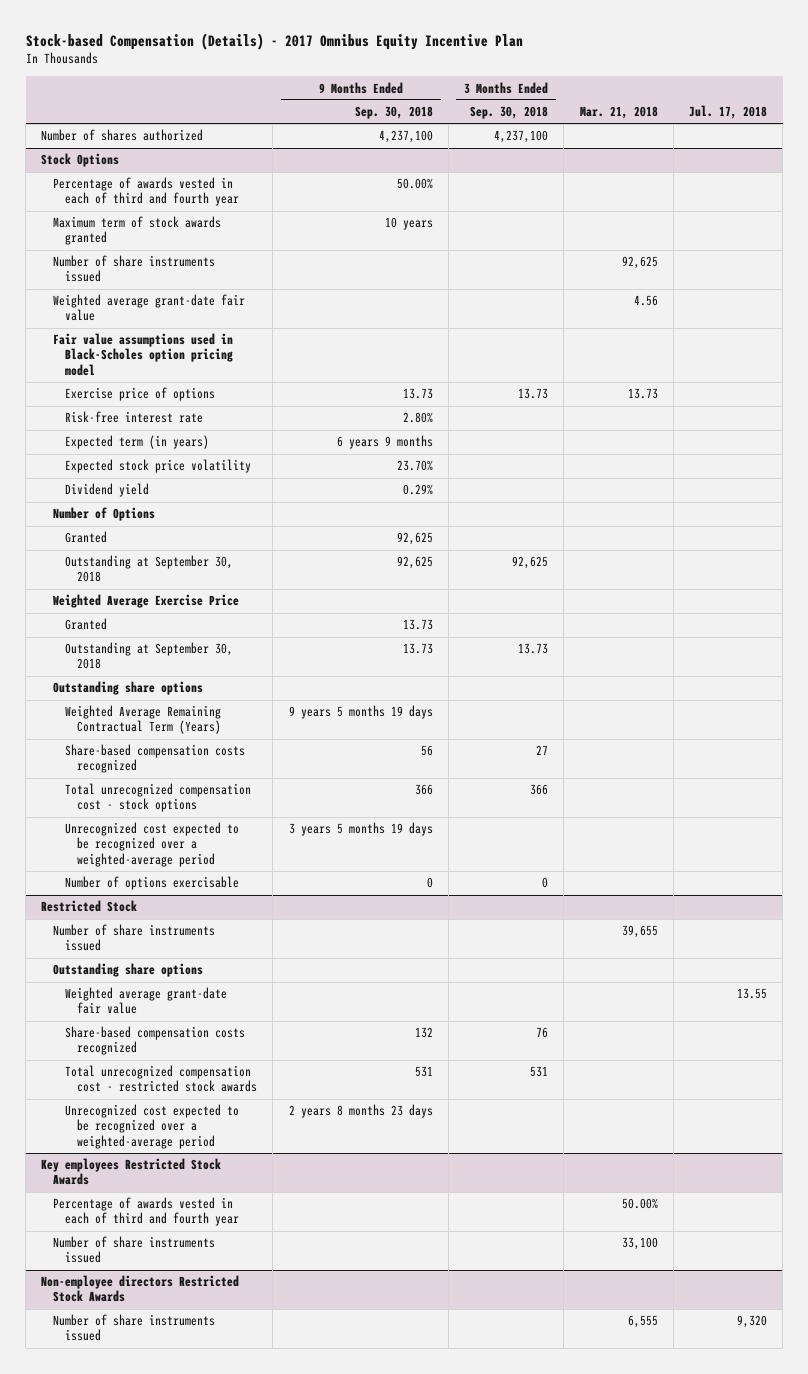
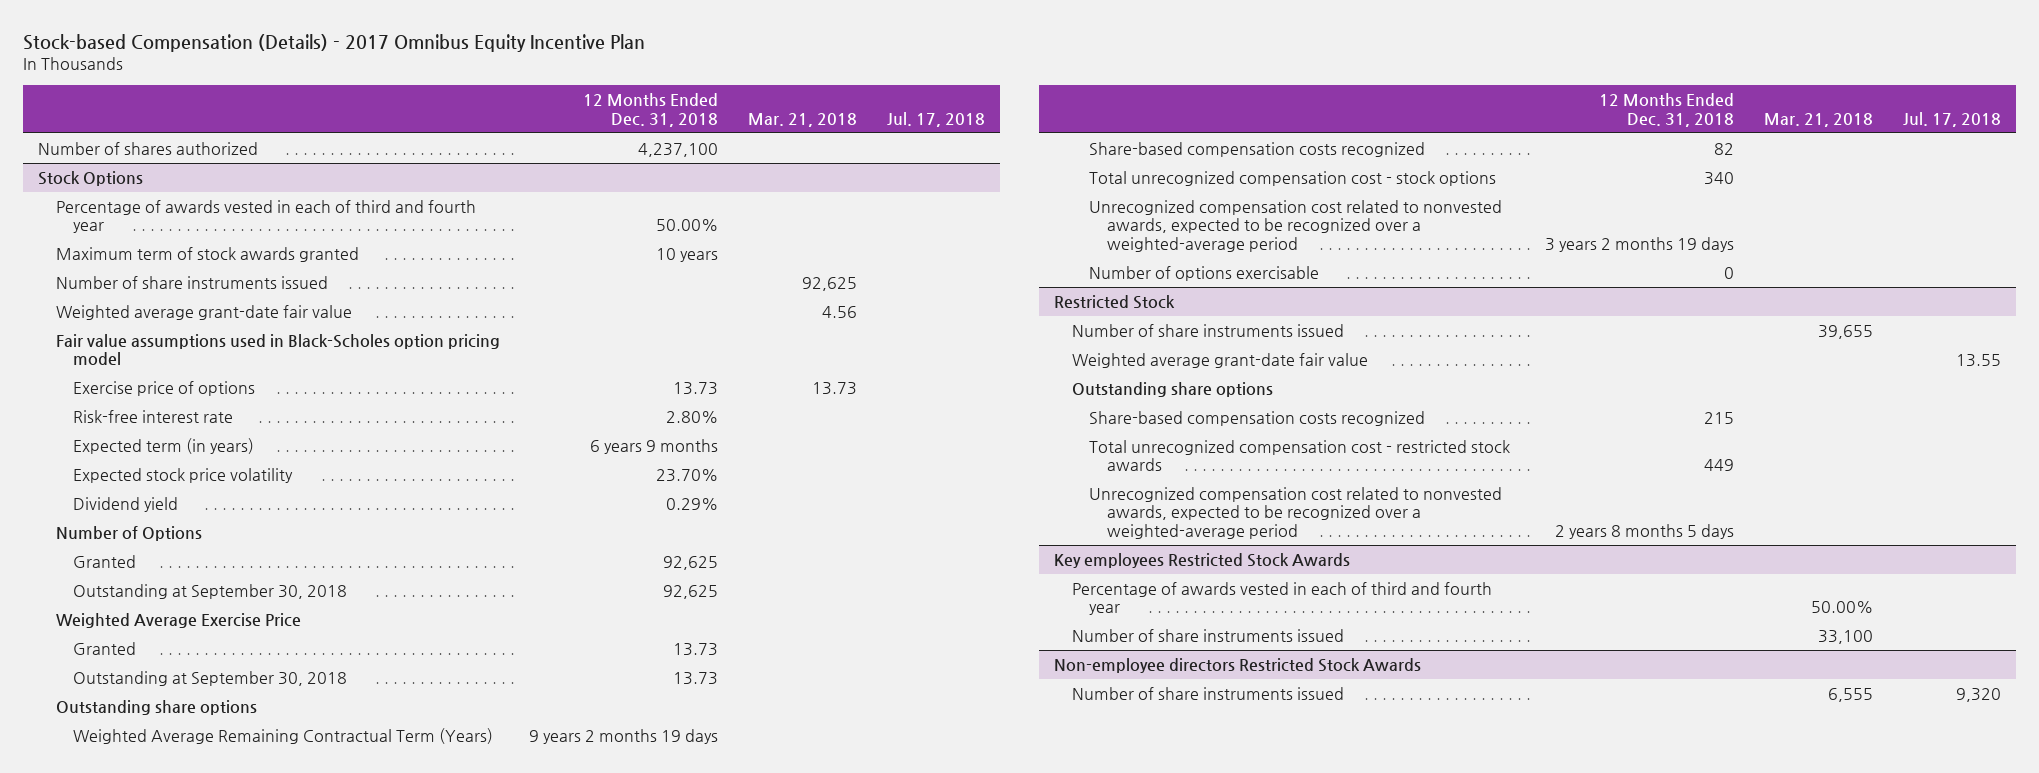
- | 9 Months Ended Sep. 30, 2018 | 3 Months Ended Sep. 30, 2018 | Mar. 21, 2018 | Jul. 17, 2018
+ | 12 Months Ended Dec. 31, 2018 | Mar. 21, 2018 | Jul. 17, 2018
@ Stock Options
- Unrecognized cost expected to be recognized over a weighted-average period | 3 years 5 months 19 days | | |
+ Unrecognized compensation cost related to nonvested awards, expected to be recognized over a weighted-average period | 3 years 2 months 19 days | |
@ Restricted Stock
moved down: Outstanding share options
- Unrecognized cost expected to be recognized over a weighted-average period | 2 years 8 months 23 days | | |
+ Unrecognized compensation cost related to nonvested awards, expected to be recognized over a weighted-average period | 2 years 8 months 5 days | |

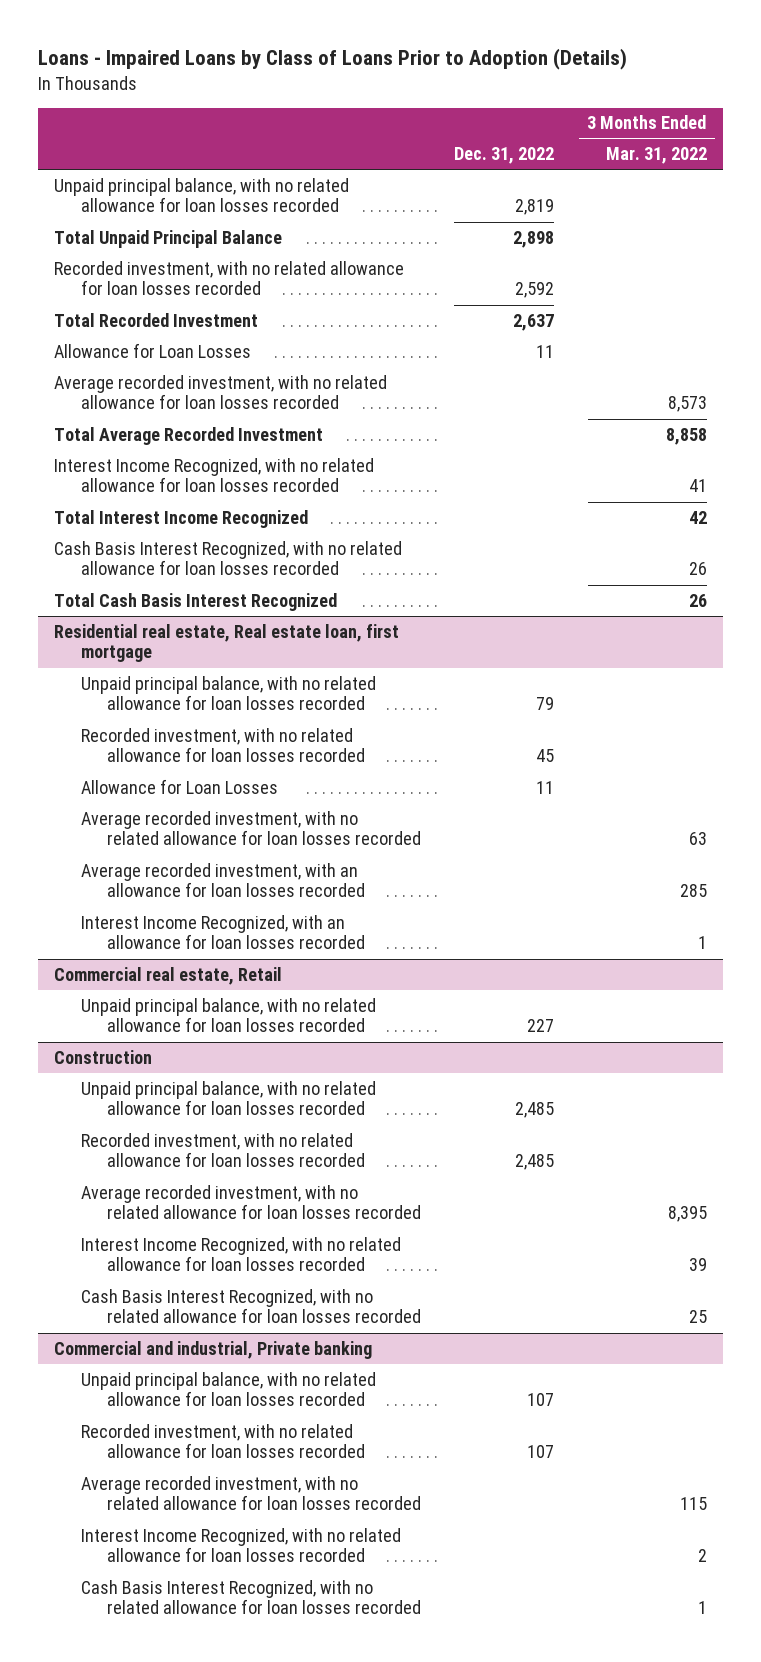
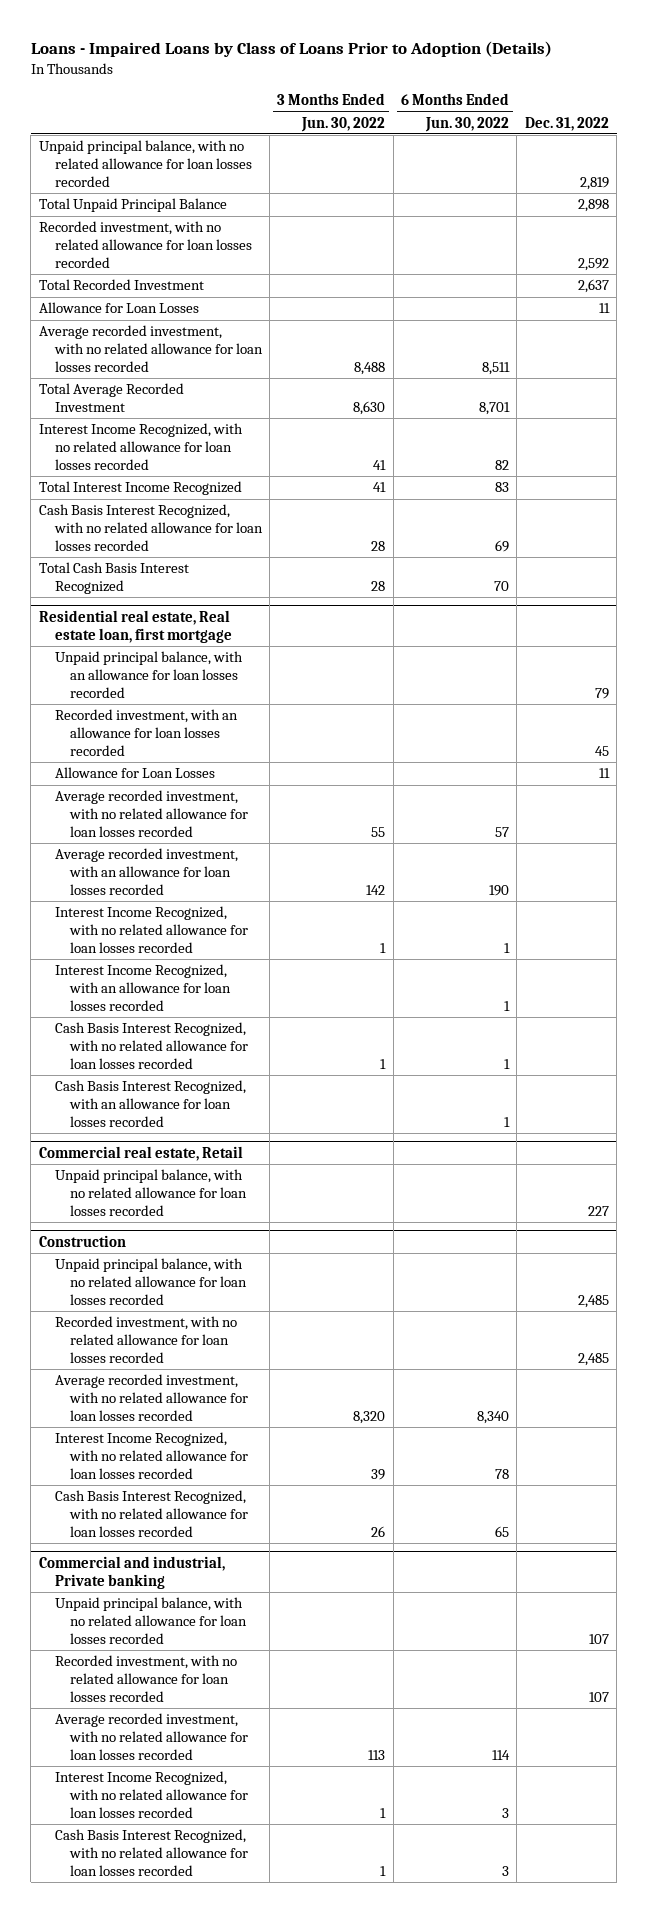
- | Dec. 31, 2022 | 3 Months Ended Mar. 31, 2022
+ | 3 Months Ended Jun. 30, 2022 | 6 Months Ended Jun. 30, 2022 | Dec. 31, 2022
@ Residential real estate, Real estate loan, first mortgage
- Unpaid principal balance, with no related allowance for loan losses recorded | 79 |
- Recorded investment, with no related allowance for loan losses recorded | 45 |
+ Unpaid principal balance, with an allowance for loan losses recorded | | | 79
+ Recorded investment, with an allowance for loan losses recorded | | | 45
+ Interest Income Recognized, with no related allowance for loan losses recorded | 1 | 1 |
+ Cash Basis Interest Recognized, with no related allowance for loan losses recorded | 1 | 1 |
+ Cash Basis Interest Recognized, with an allowance for loan losses recorded | | 1 |

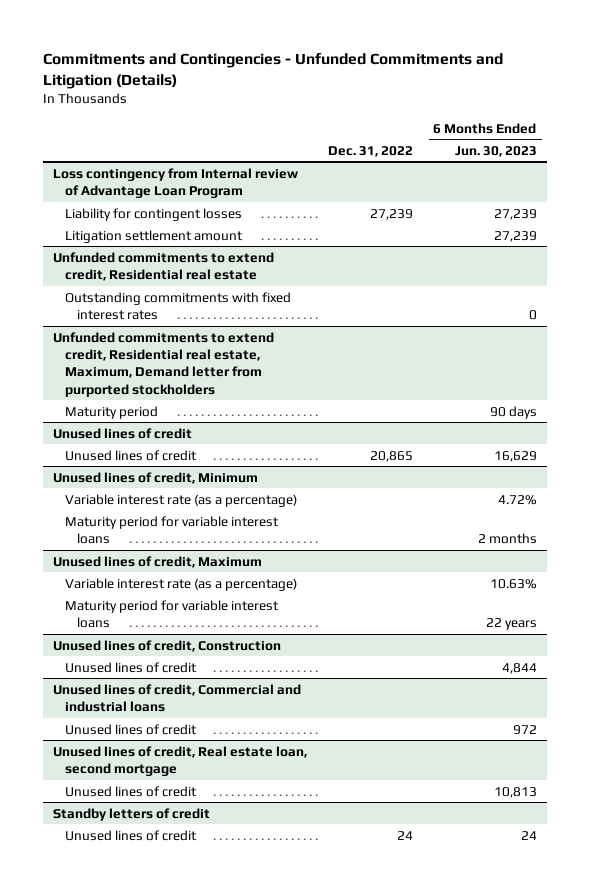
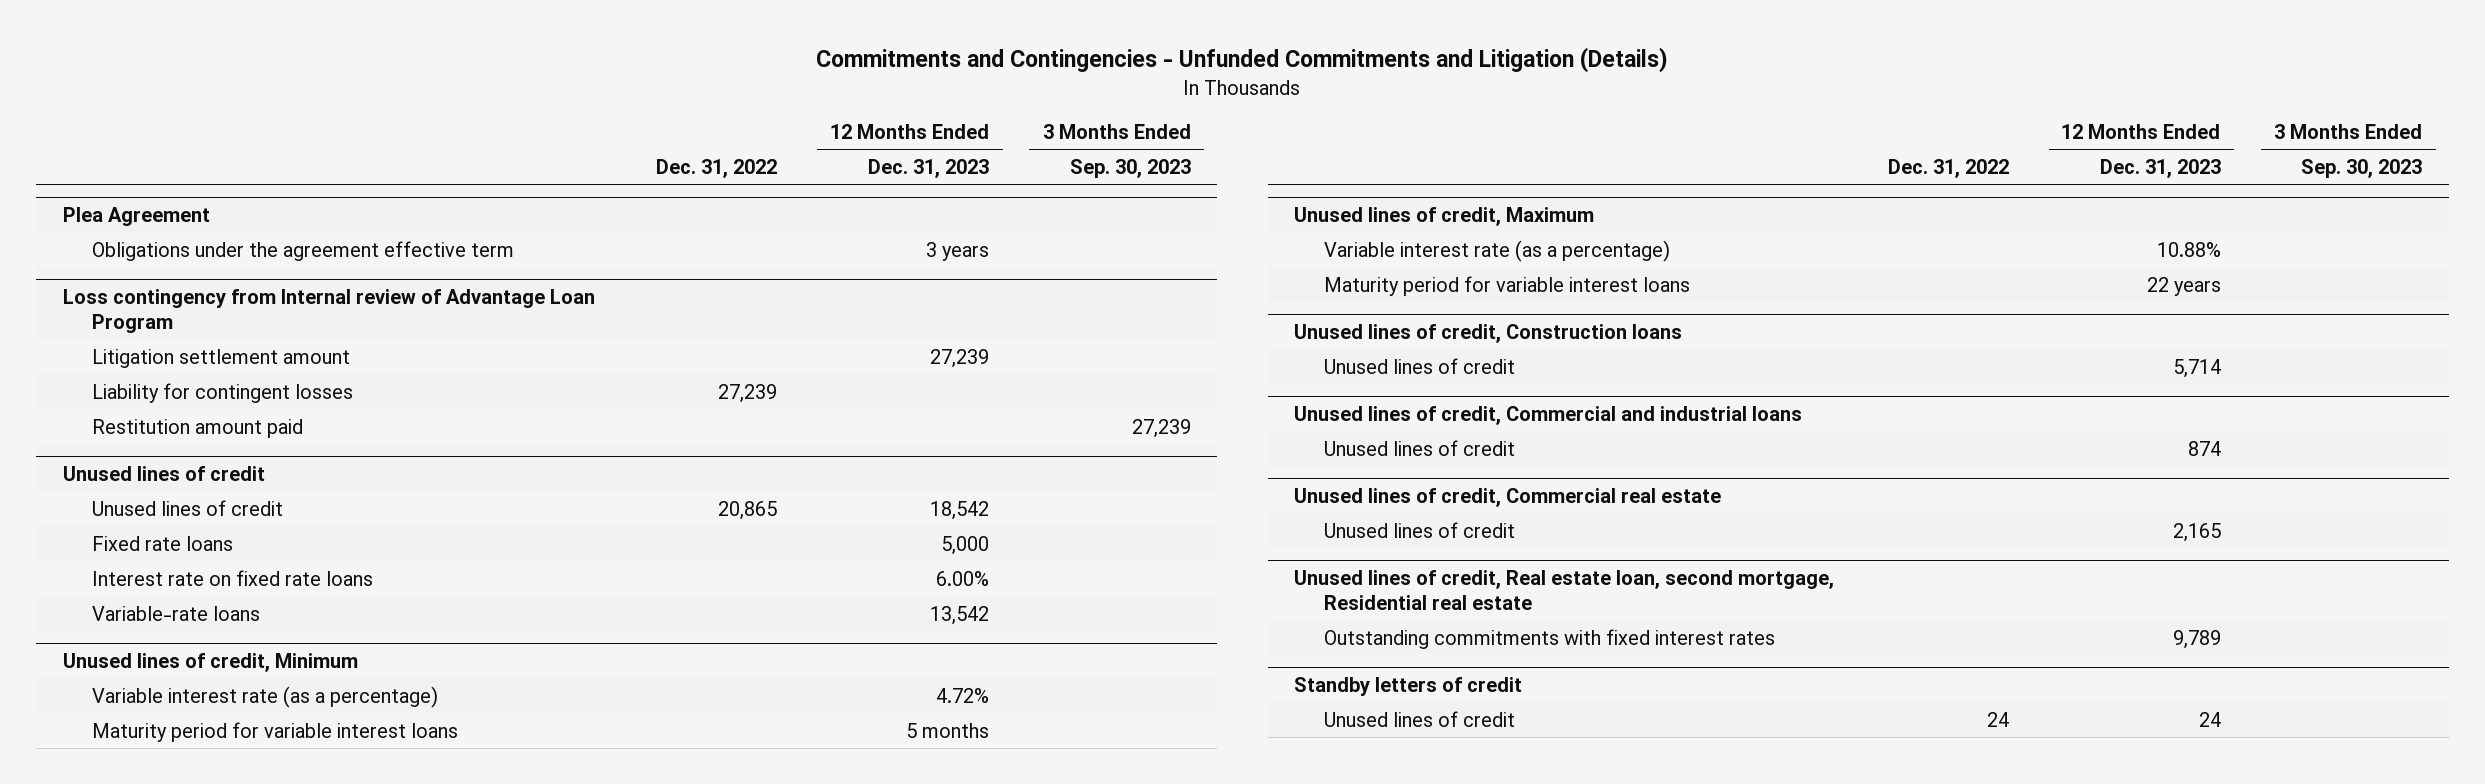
- | Dec. 31, 2022 | 6 Months Ended Jun. 30, 2023
+ | Dec. 31, 2022 | 12 Months Ended Dec. 31, 2023 | 3 Months Ended Sep. 30, 2023
+ Plea Agreement
+ Obligations under the agreement effective term | | 3 years |
- Unfunded commitments to extend credit, Residential real estate
- Outstanding commitments with fixed interest rates | | 0
- Unfunded commitments to extend credit, Residential real estate, Maximum, Demand letter from purported stockholders
- Maturity period | | 90 days
@ Loss contingency from Internal review of Advantage Loan Program
moved down: Liability for contingent losses | 27,239 | |
+ Restitution amount paid | | | 27,239
@ Unused lines of credit
+ Fixed rate loans | | 5,000 |
+ Interest rate on fixed rate loans | | 6.00% |
+ Variable-rate loans | | 13,542 |
- Unused lines of credit, Construction
+ Unused lines of credit, Construction loans
- Unused lines of credit, Real estate loan, second mortgage
- Unused lines of credit | | 10,813
+ Unused lines of credit, Commercial real estate
+ Unused lines of credit | | 2,165 |
+ Unused lines of credit, Real estate loan, second mortgage, Residential real estate
+ Outstanding commitments with fixed interest rates | | 9,789 |

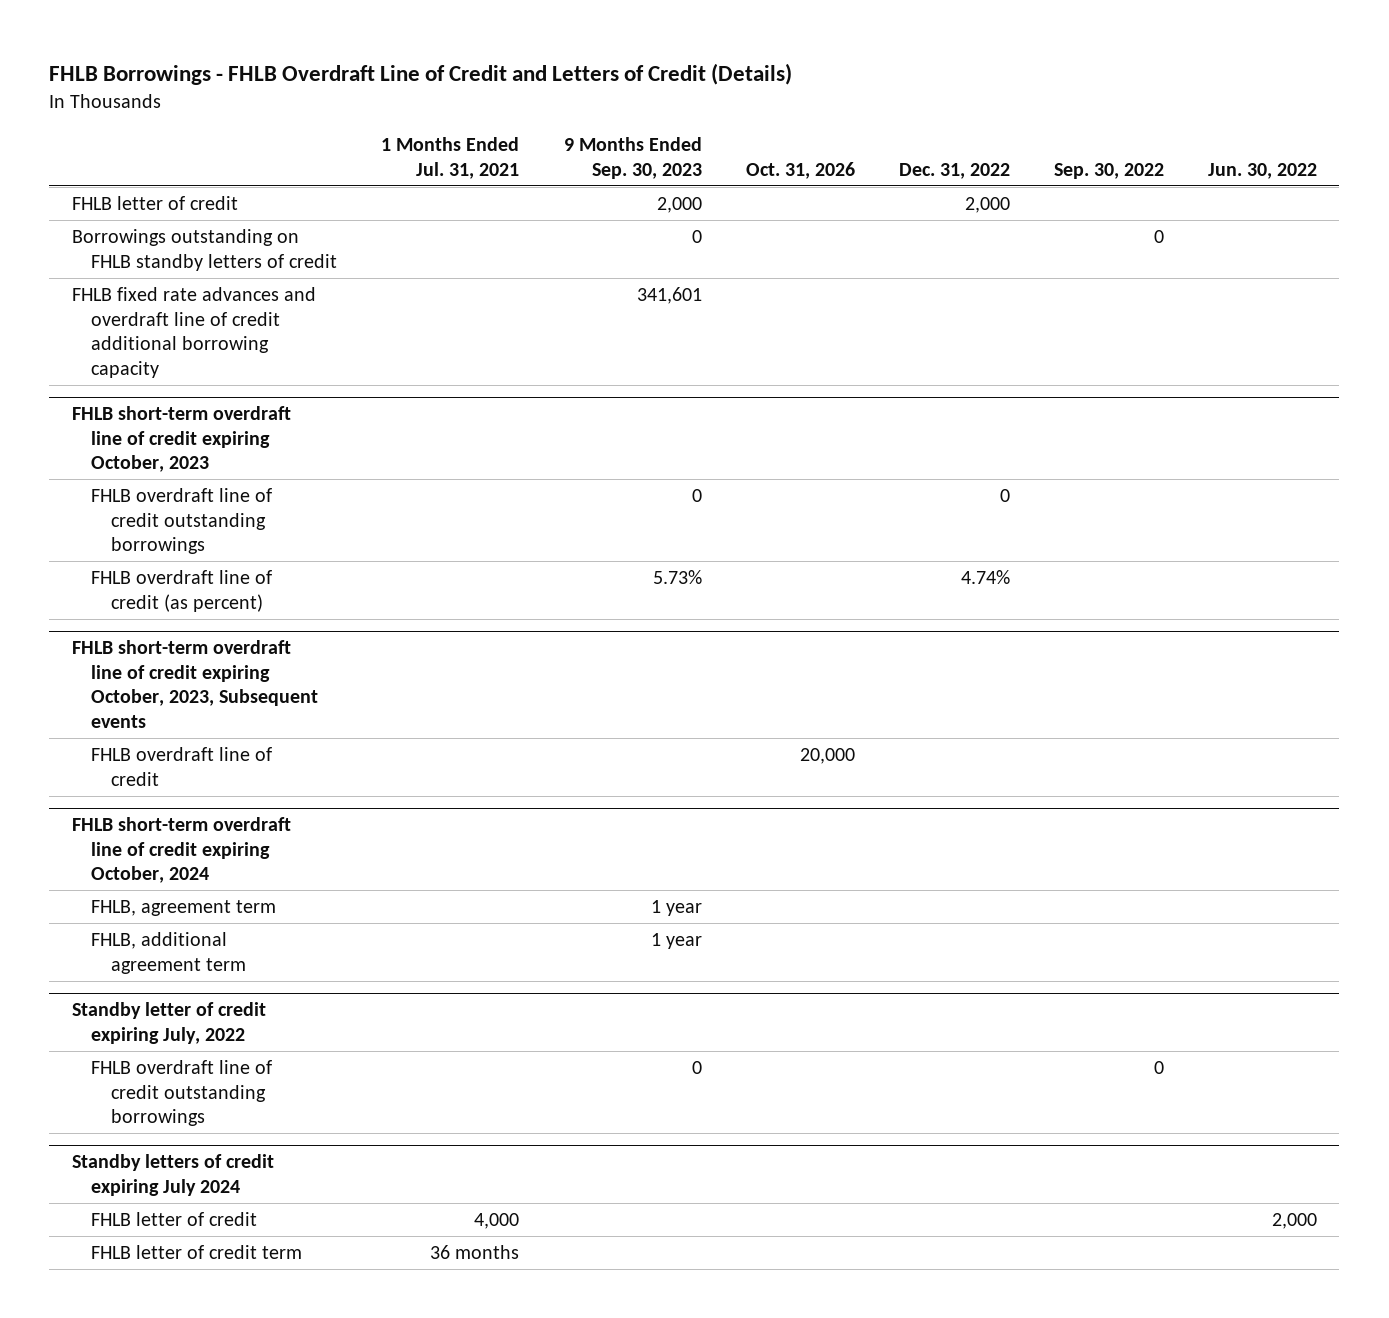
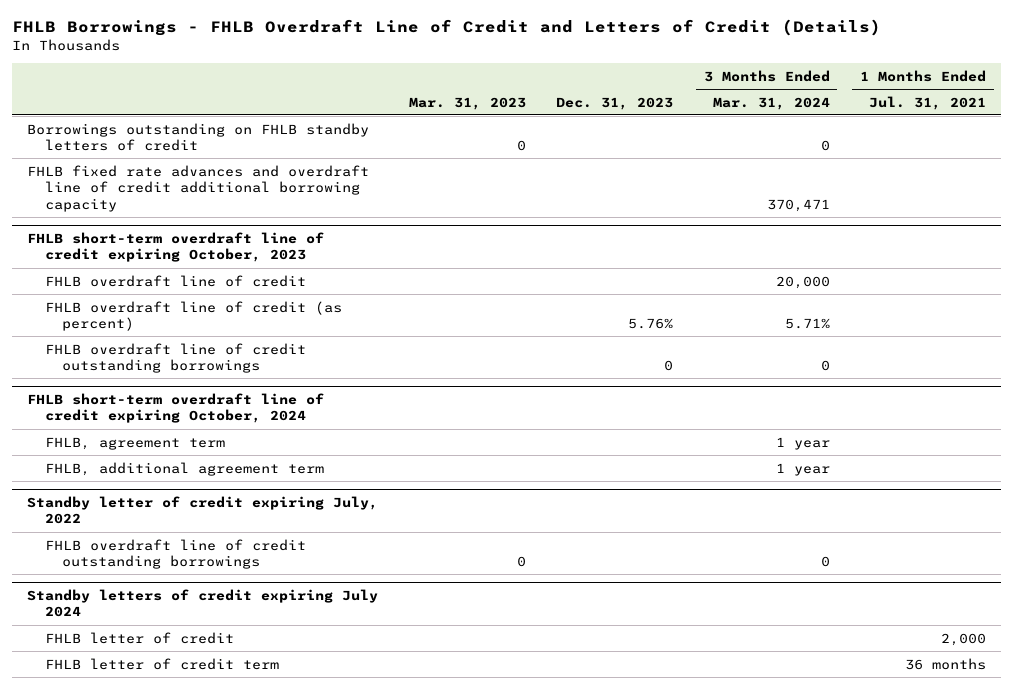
- | 1 Months Ended Jul. 31, 2021 | 9 Months Ended Sep. 30, 2023 | Oct. 31, 2026 | Dec. 31, 2022 | Sep. 30, 2022 | Jun. 30, 2022
+ | Mar. 31, 2023 | Dec. 31, 2023 | 3 Months Ended Mar. 31, 2024 | 1 Months Ended Jul. 31, 2021
- FHLB letter of credit | | 2,000 | | 2,000 | |
@ FHLB short-term overdraft line of credit expiring October, 2023
+ FHLB overdraft line of credit | | | 20,000 |
- FHLB short-term overdraft line of credit expiring October, 2023, Subsequent events
- FHLB overdraft line of credit | | | 20,000 | | |
@ FHLB short-term overdraft line of credit expiring October, 2023
moved down: FHLB overdraft line of credit outstanding borrowings | | 0 | 0 |
@ Standby letters of credit expiring July 2024
- FHLB letter of credit | 4,000 | | | | | 2,000
+ FHLB letter of credit | | | | 2,000

